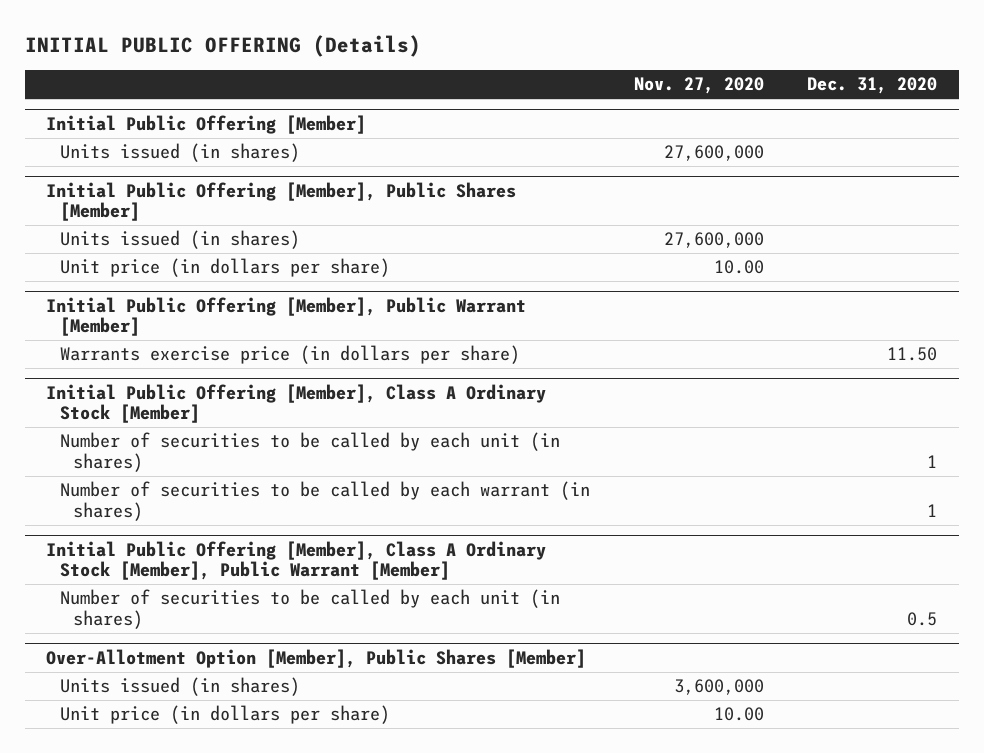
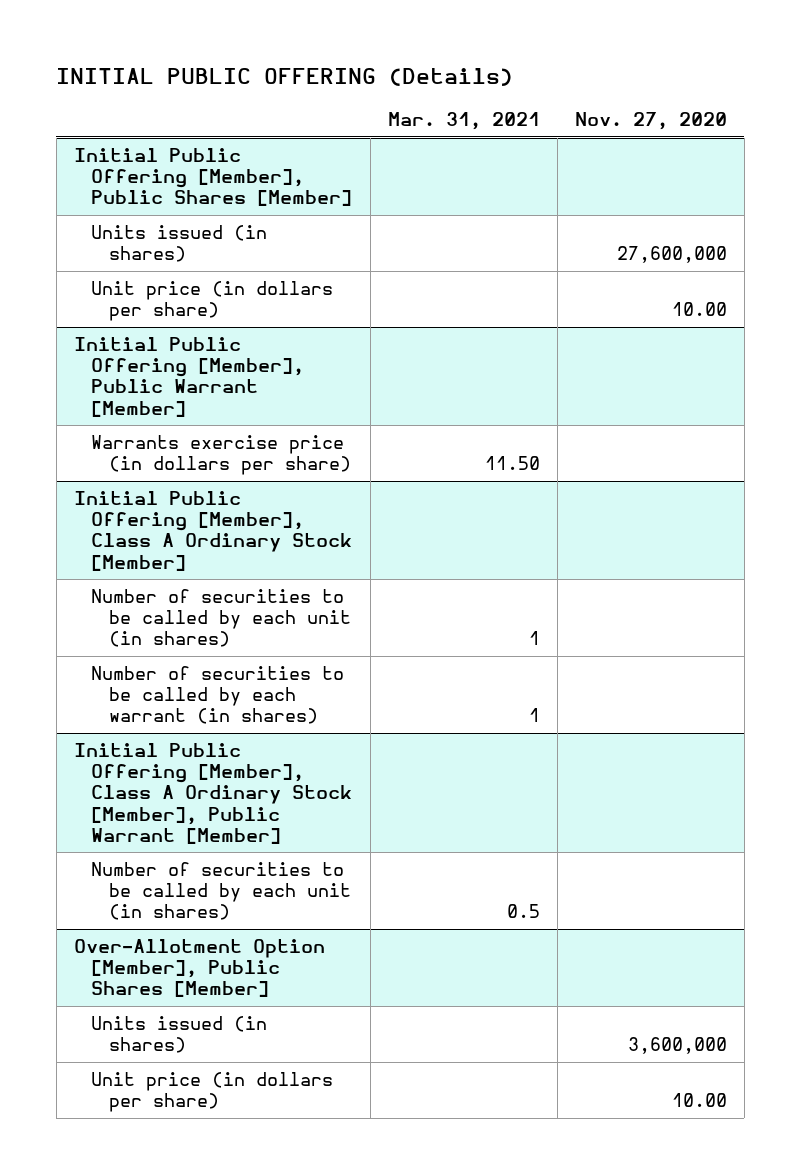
- | Nov. 27, 2020 | Dec. 31, 2020
+ | Mar. 31, 2021 | Nov. 27, 2020
- Initial Public Offering [Member]
- Units issued (in shares) | 27,600,000 |

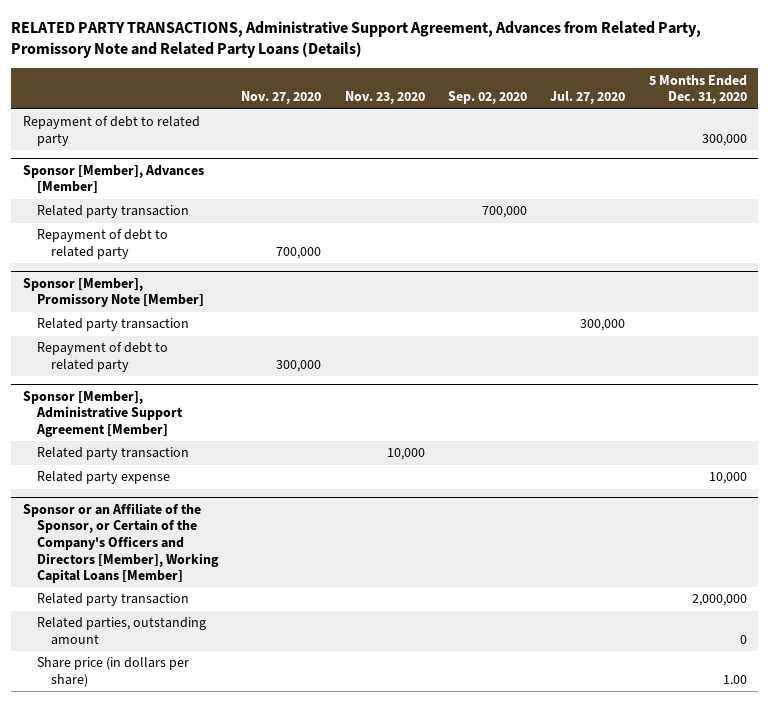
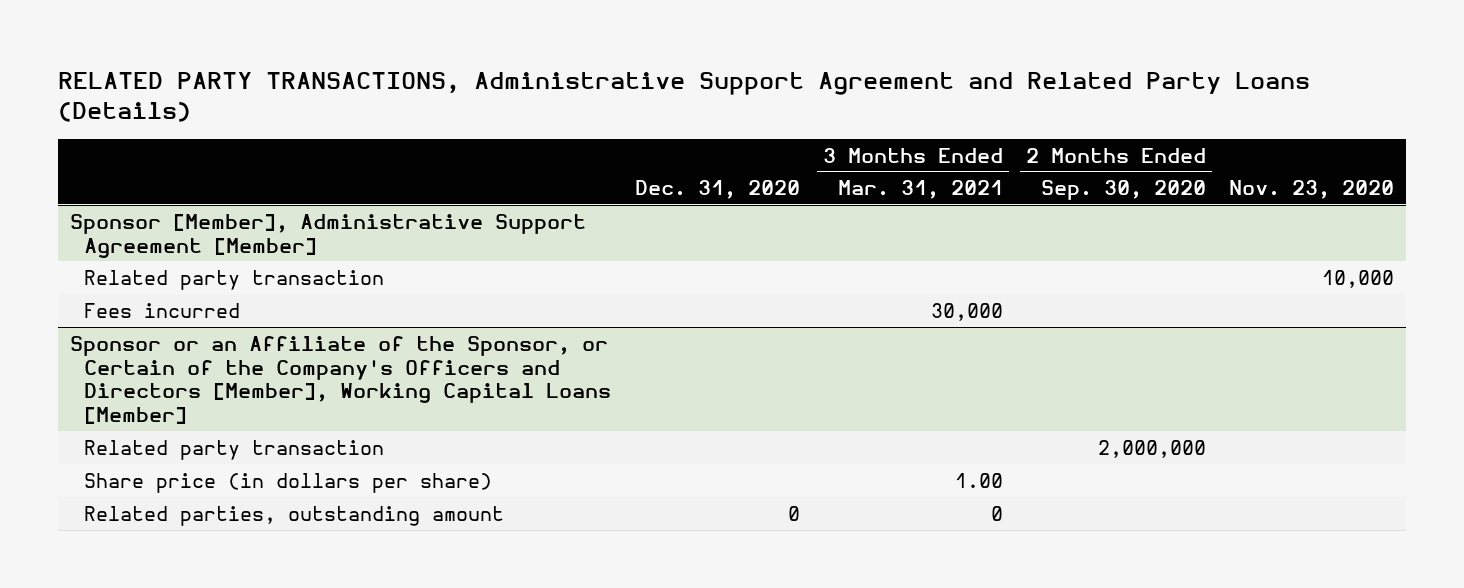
- RELATED PARTY TRANSACTIONS, Administrative Support Agreement, Advances from Related Party, Promissory Note and Related Party Loans (Details)
+ RELATED PARTY TRANSACTIONS, Administrative Support Agreement and Related Party Loans (Details)
- | Nov. 27, 2020 | Nov. 23, 2020 | Sep. 02, 2020 | Jul. 27, 2020 | 5 Months Ended Dec. 31, 2020
+ | Dec. 31, 2020 | 3 Months Ended Mar. 31, 2021 | 2 Months Ended Sep. 30, 2020 | Nov. 23, 2020
- Repayment of debt to related party | | | | | 300,000
- Sponsor [Member], Advances [Member]
- Related party transaction | | | 700,000 | |
- Repayment of debt to related party | 700,000 | | | |
- Sponsor [Member], Promissory Note [Member]
- Related party transaction | | | | 300,000 |
- Repayment of debt to related party | 300,000 | | | |
@ Sponsor [Member], Administrative Support Agreement [Member]
- Related party expense | | | | | 10,000
+ Fees incurred | | 30,000 | |
@ Sponsor or an Affiliate of the Sponsor, or Certain of the Company's Officers and Directors [Member], Working Capital Loans [Member]
moved down: Related parties, outstanding amount | 0 | 0 | |

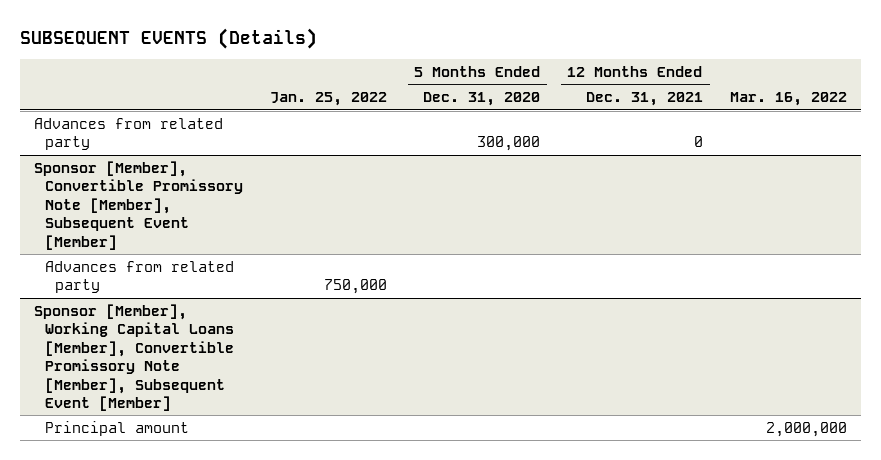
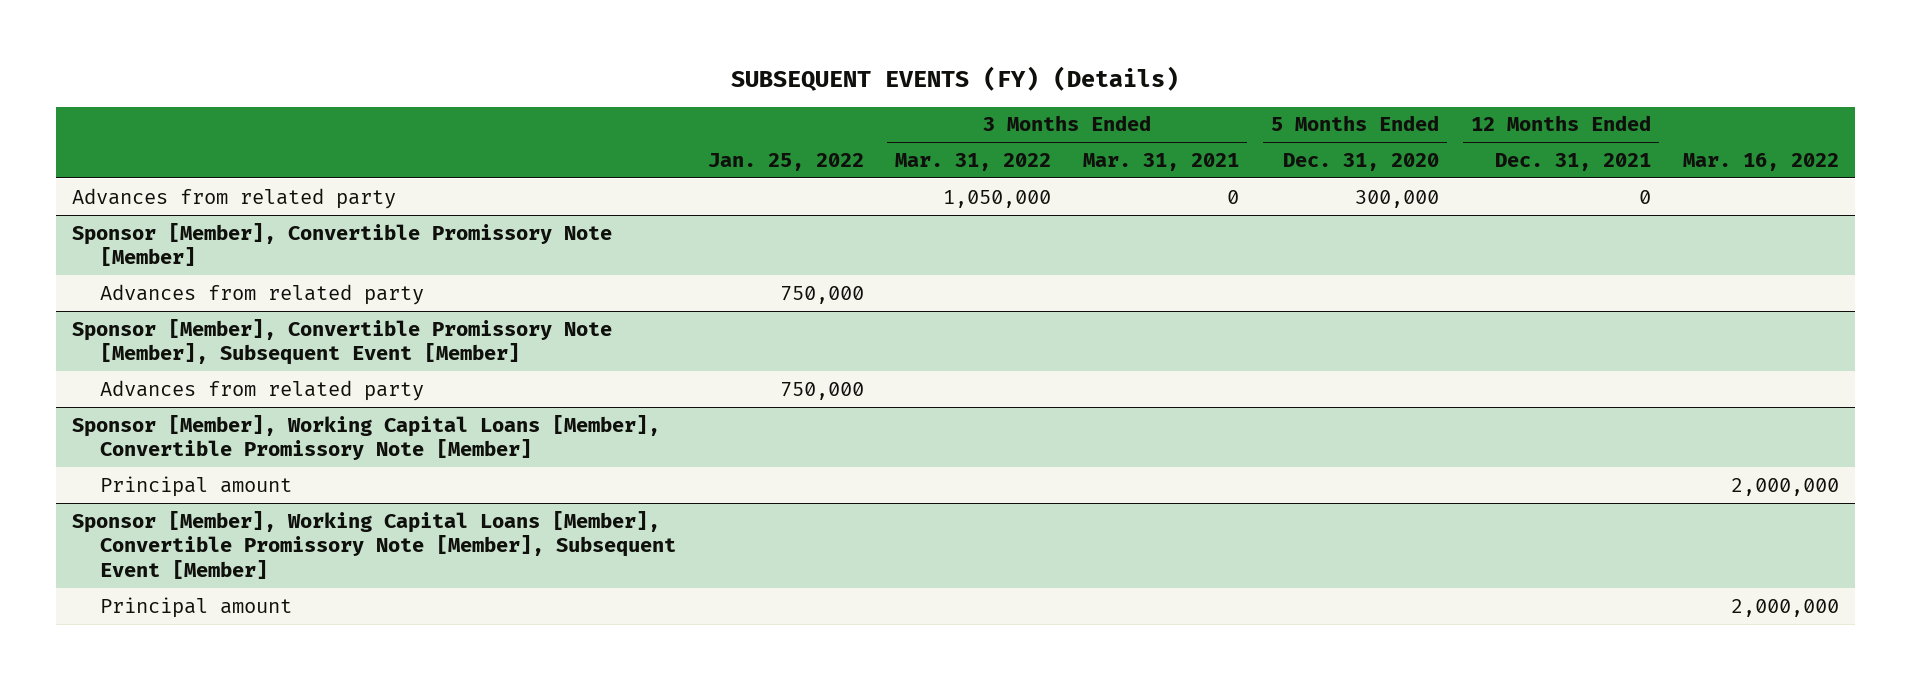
- SUBSEQUENT EVENTS (Details)
+ SUBSEQUENT EVENTS (FY) (Details)
- | Jan. 25, 2022 | 5 Months Ended Dec. 31, 2020 | 12 Months Ended Dec. 31, 2021 | Mar. 16, 2022
+ | Jan. 25, 2022 | 3 Months Ended Mar. 31, 2022 | 3 Months Ended Mar. 31, 2021 | 5 Months Ended Dec. 31, 2020 | 12 Months Ended Dec. 31, 2021 | Mar. 16, 2022
+ Sponsor [Member], Convertible Promissory Note [Member]
+ Advances from related party | 750,000 | | | | |
+ Sponsor [Member], Working Capital Loans [Member], Convertible Promissory Note [Member]
+ Principal amount | | | | | | 2,000,000

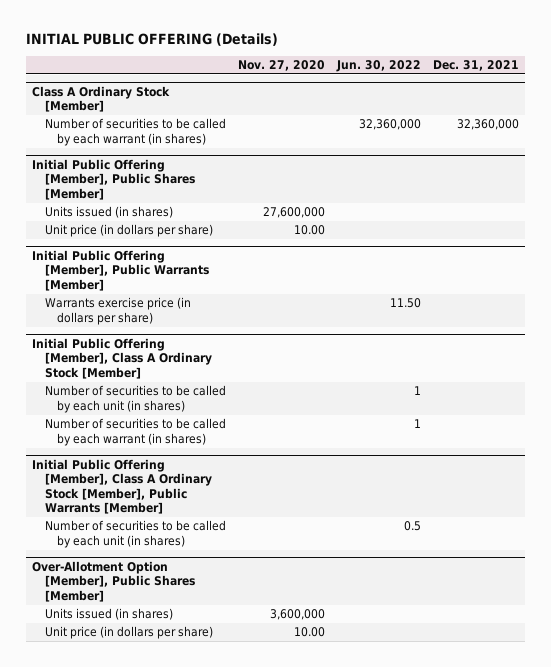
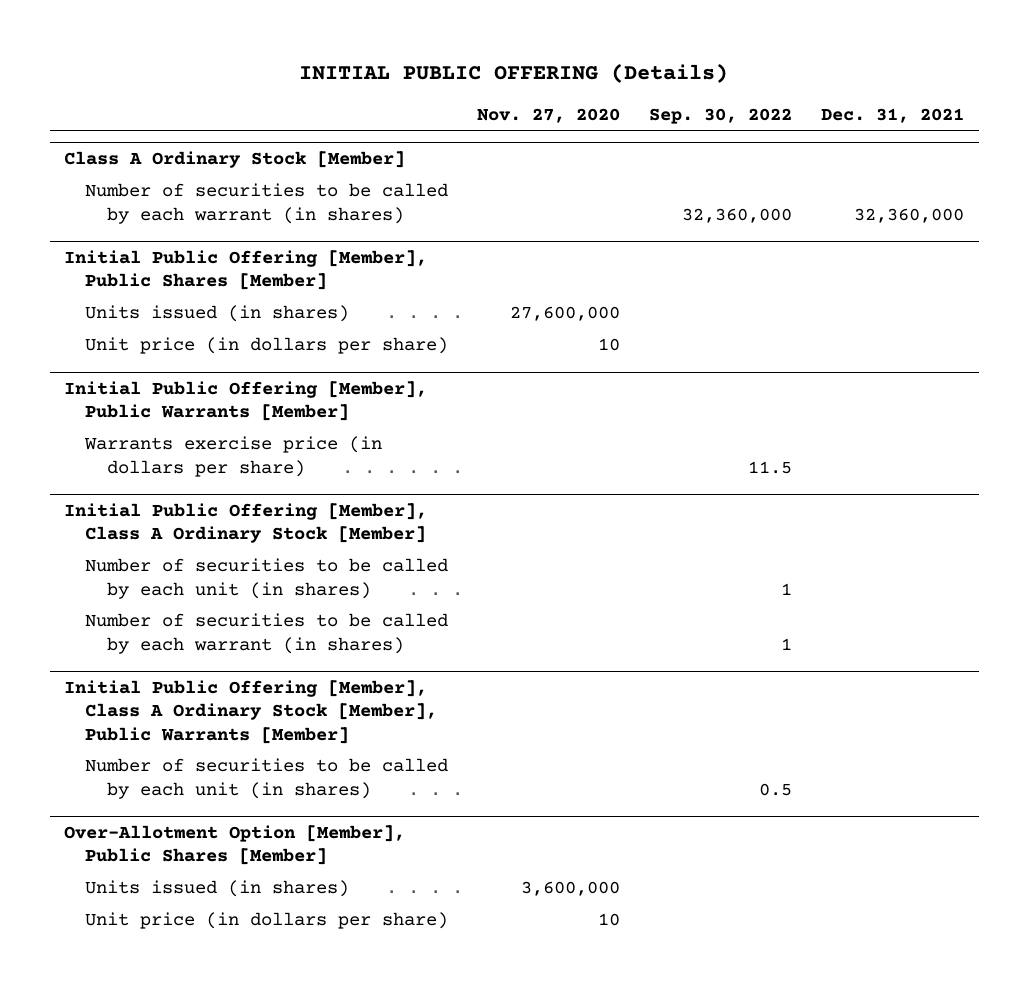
- | Nov. 27, 2020 | Jun. 30, 2022 | Dec. 31, 2021
+ | Nov. 27, 2020 | Sep. 30, 2022 | Dec. 31, 2021
@ Initial Public Offering [Member], Public Shares [Member]
- Unit price (in dollars per share) | 10.00 | |
+ Unit price (in dollars per share) | 10 | |
@ Over-Allotment Option [Member], Public Shares [Member]
- Unit price (in dollars per share) | 10.00 | |
+ Unit price (in dollars per share) | 10 | |

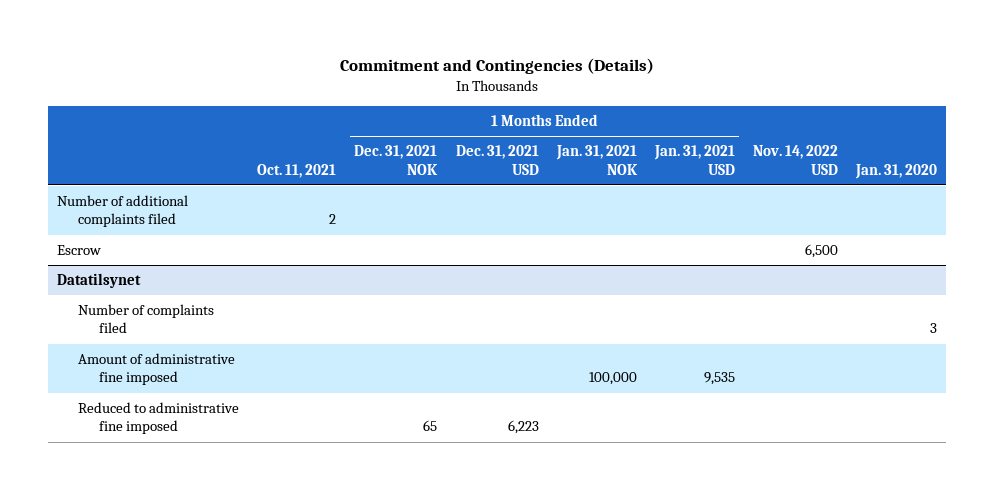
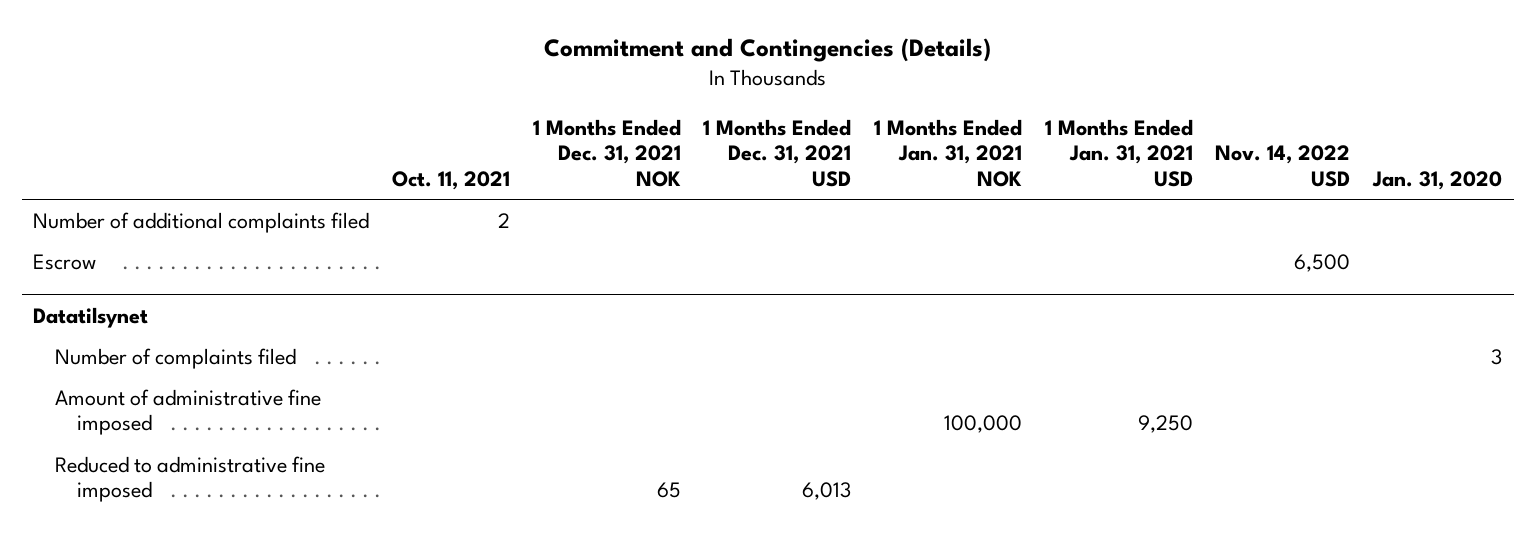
@ Datatilsynet
- Amount of administrative fine imposed | | | | 100,000 | 9,535 | |
- Reduced to administrative fine imposed | | 65 | 6,223 | | | |
+ Amount of administrative fine imposed | | | | 100,000 | 9,250 | |
+ Reduced to administrative fine imposed | | 65 | 6,013 | | | |

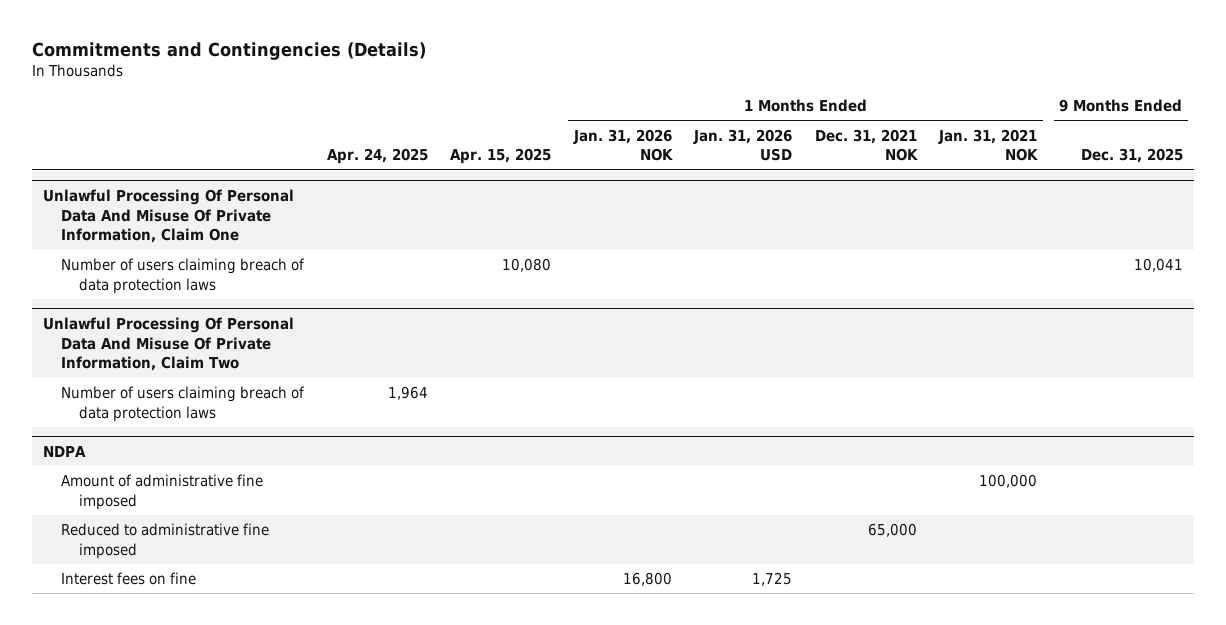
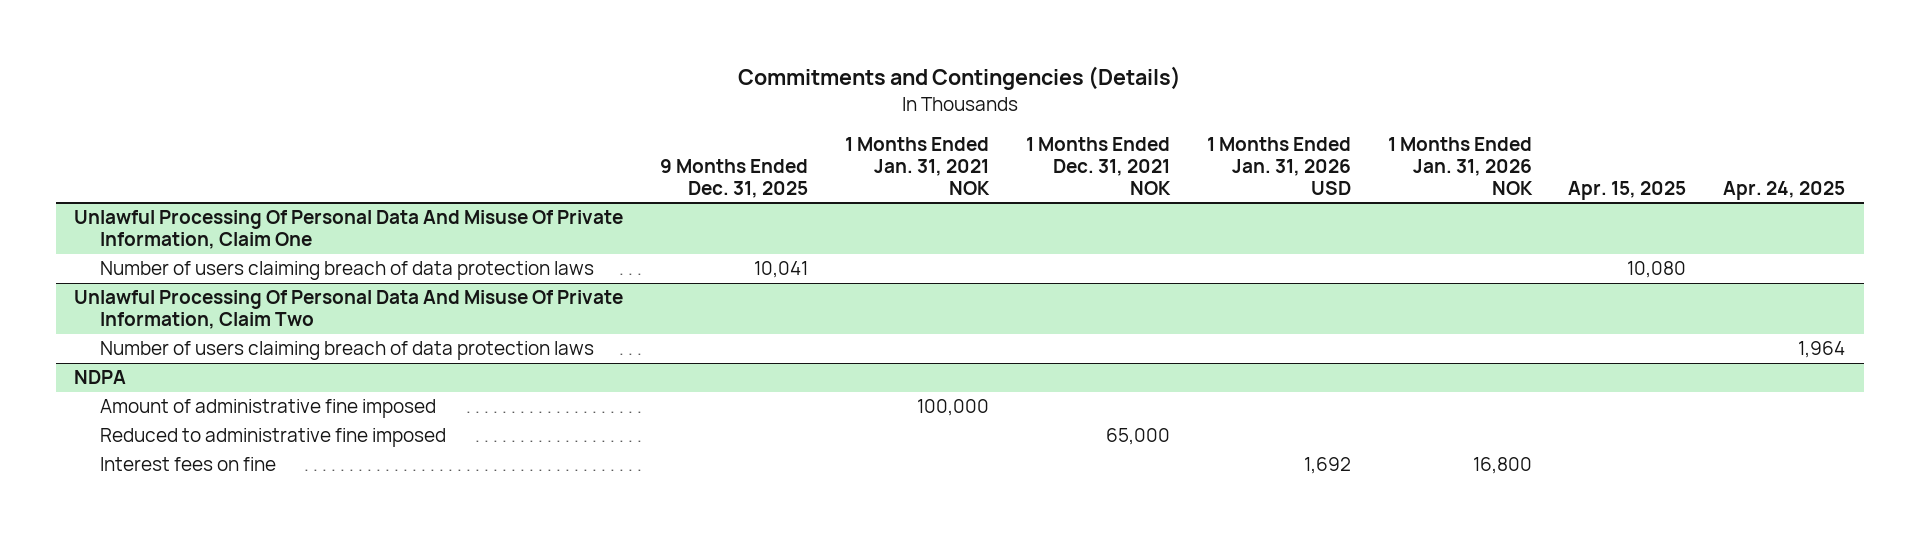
- | Apr. 24, 2025 | Apr. 15, 2025 | 1 Months Ended Jan. 31, 2026 NOK | 1 Months Ended Jan. 31, 2026 USD | 1 Months Ended Dec. 31, 2021 NOK | 1 Months Ended Jan. 31, 2021 NOK | 9 Months Ended Dec. 31, 2025
+ | 9 Months Ended Dec. 31, 2025 | 1 Months Ended Jan. 31, 2021 NOK | 1 Months Ended Dec. 31, 2021 NOK | 1 Months Ended Jan. 31, 2026 USD | 1 Months Ended Jan. 31, 2026 NOK | Apr. 15, 2025 | Apr. 24, 2025
@ NDPA
- Interest fees on fine | | | 16,800 | 1,725 | | |
+ Interest fees on fine | | | | 1,692 | 16,800 | |

